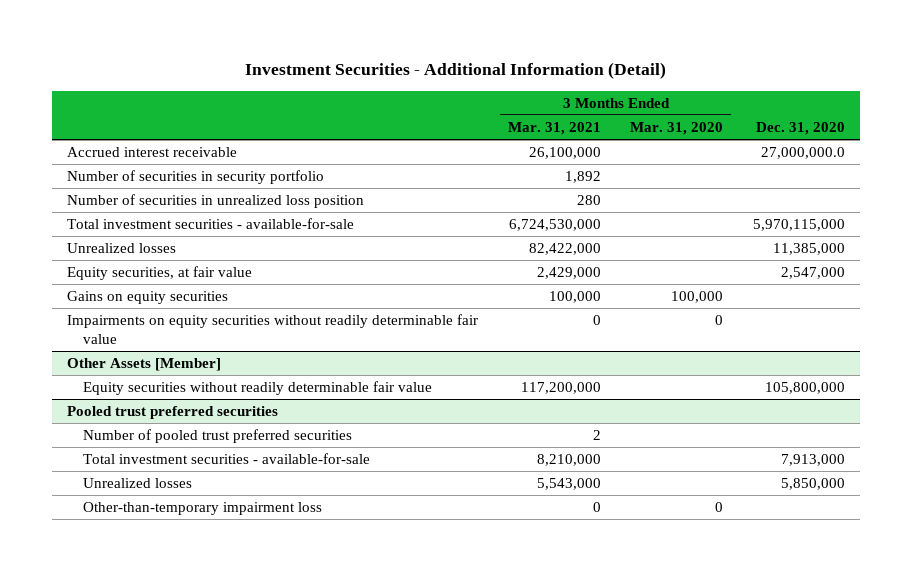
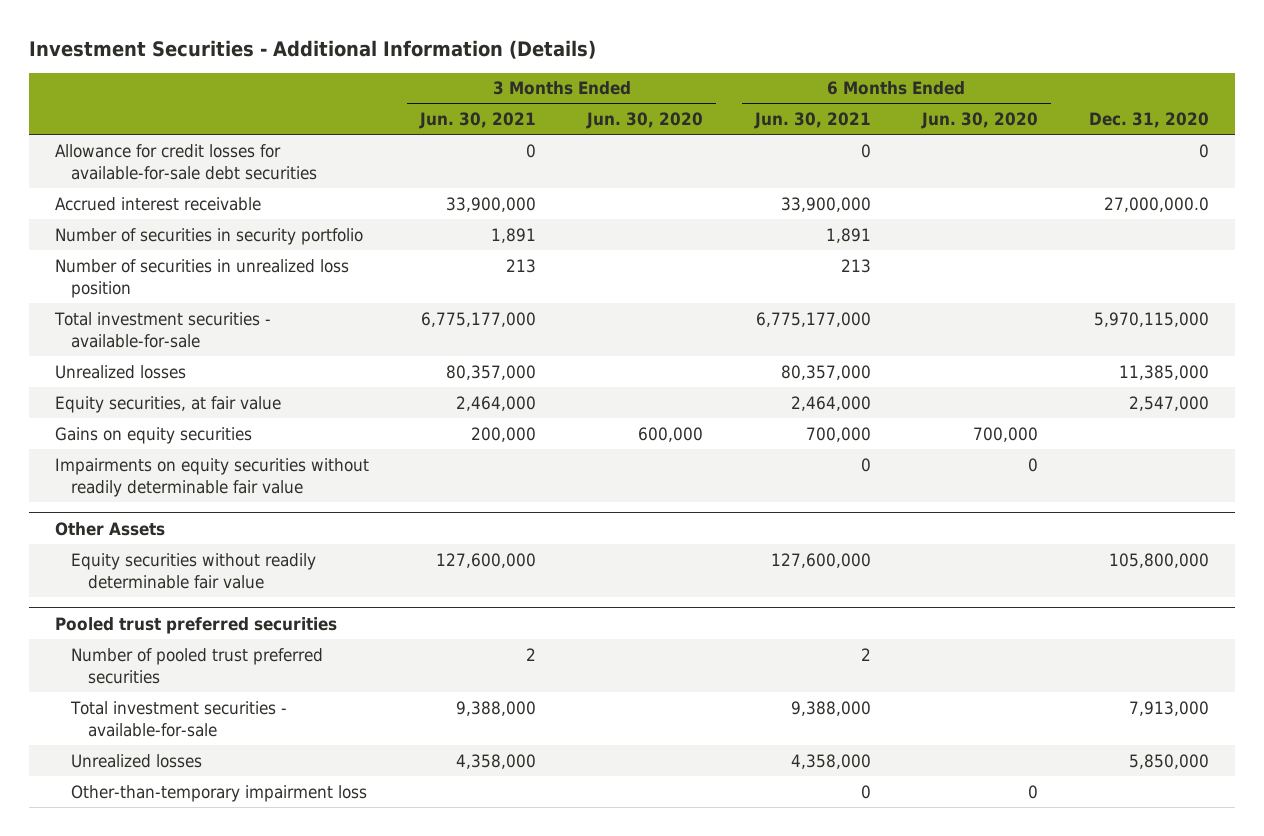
- Investment Securities - Additional Information (Detail)
+ Investment Securities - Additional Information (Details)
- | 3 Months Ended Mar. 31, 2021 | 3 Months Ended Mar. 31, 2020 | Dec. 31, 2020
+ | 3 Months Ended Jun. 30, 2021 | 3 Months Ended Jun. 30, 2020 | 6 Months Ended Jun. 30, 2021 | 6 Months Ended Jun. 30, 2020 | Dec. 31, 2020
+ Allowance for credit losses for available-for-sale debt securities | 0 | | 0 | | 0
- Other Assets [Member]
+ Other Assets

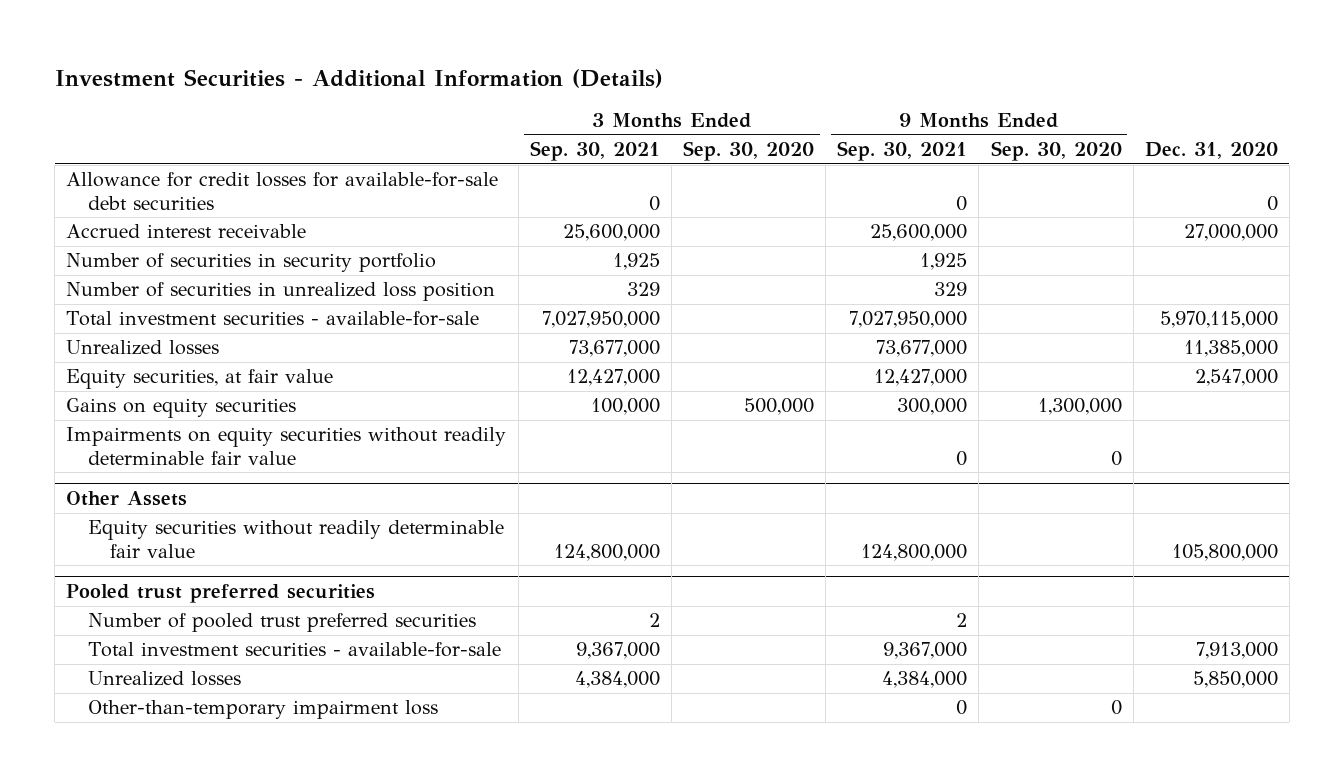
- | 3 Months Ended Jun. 30, 2021 | 3 Months Ended Jun. 30, 2020 | 6 Months Ended Jun. 30, 2021 | 6 Months Ended Jun. 30, 2020 | Dec. 31, 2020
+ | 3 Months Ended Sep. 30, 2021 | 3 Months Ended Sep. 30, 2020 | 9 Months Ended Sep. 30, 2021 | 9 Months Ended Sep. 30, 2020 | Dec. 31, 2020
- Accrued interest receivable | 33,900,000 | | 33,900,000 | | 27,000,000.0
+ Accrued interest receivable | 25,600,000 | | 25,600,000 | | 27,000,000

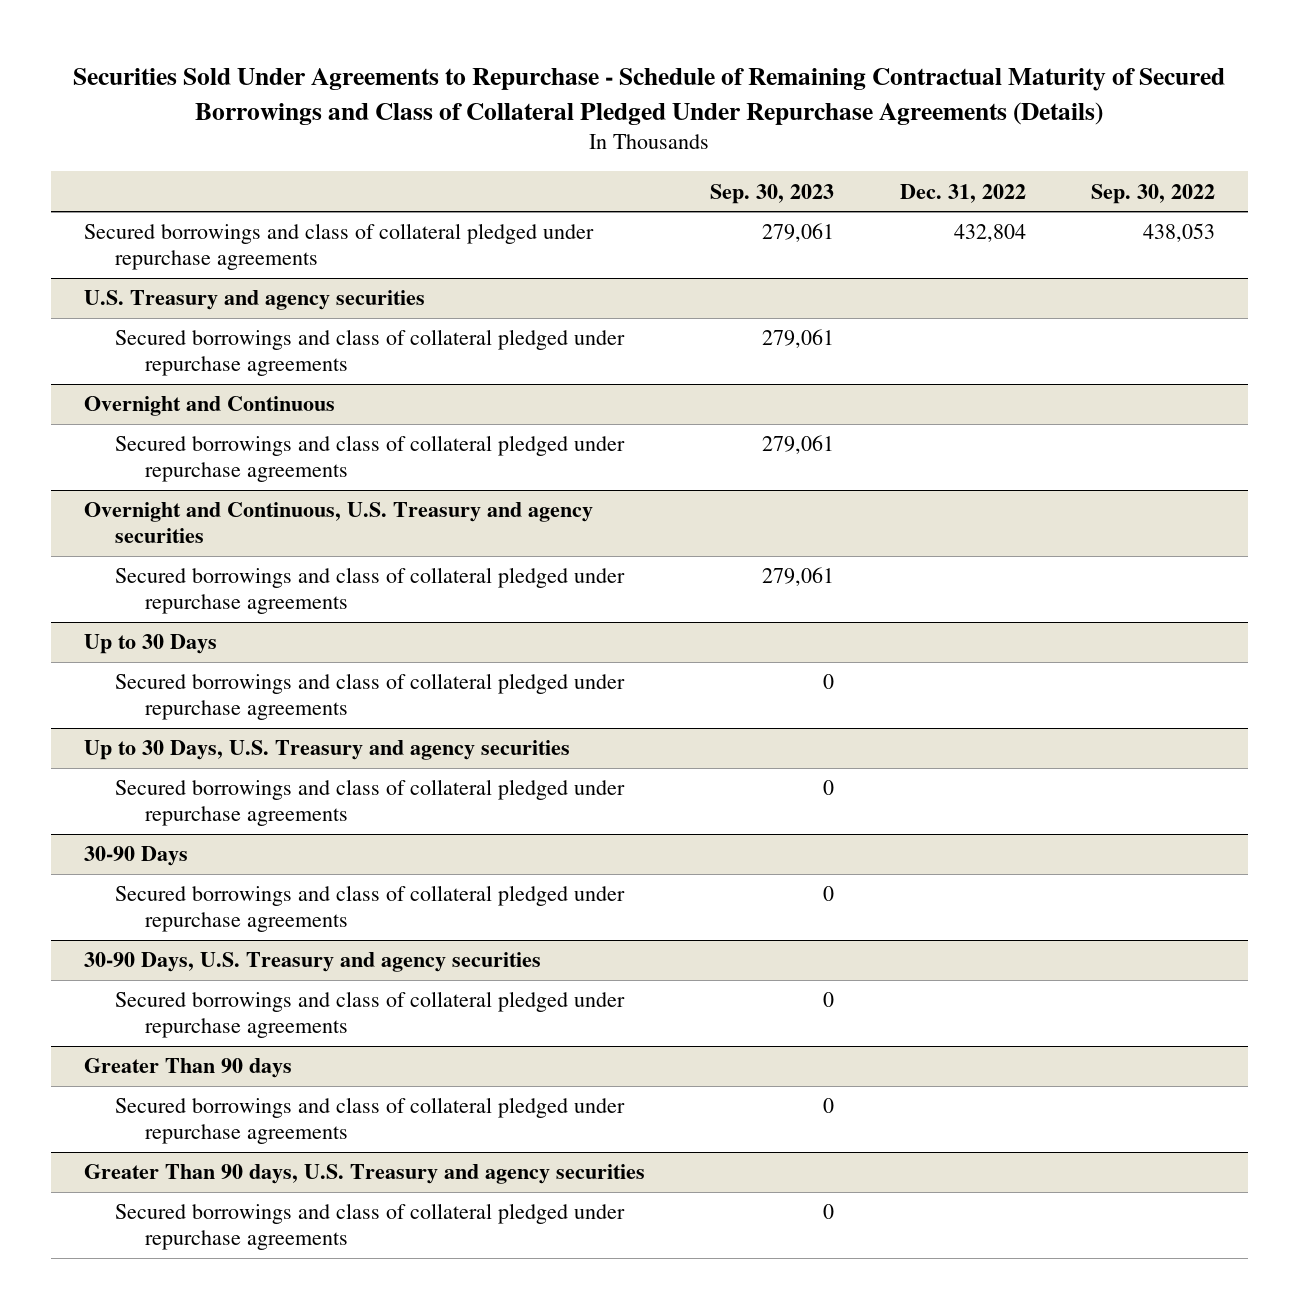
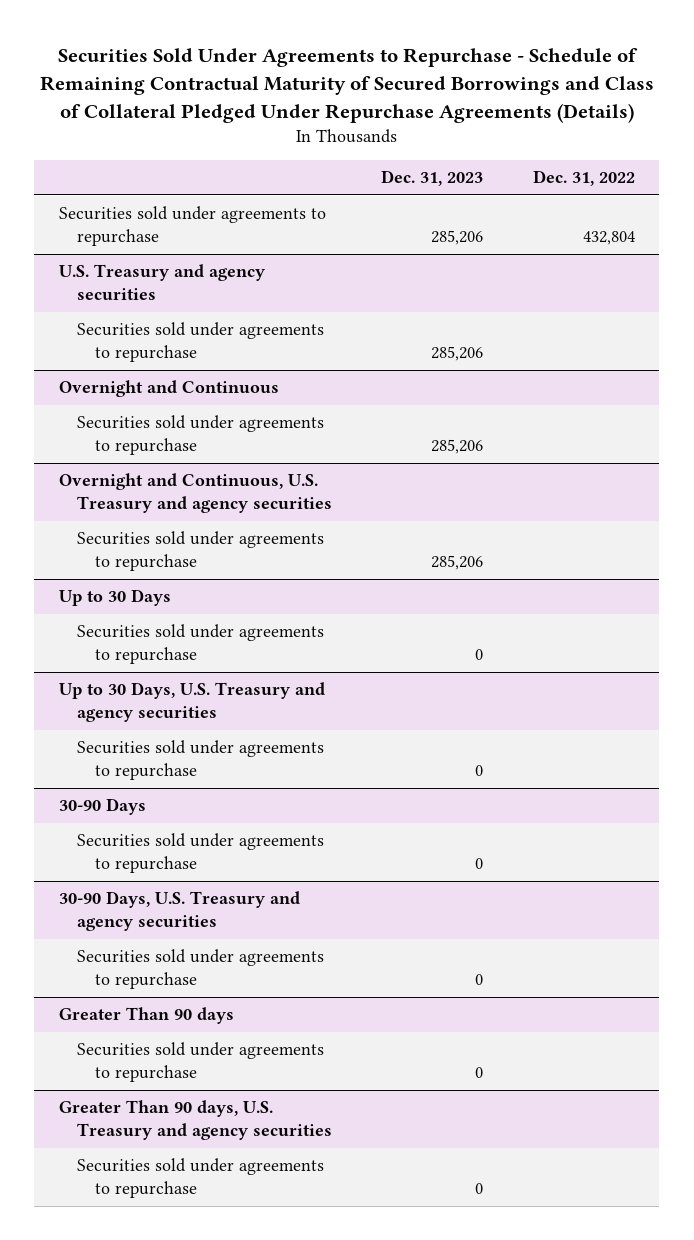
- | Sep. 30, 2023 | Dec. 31, 2022 | Sep. 30, 2022
+ | Dec. 31, 2023 | Dec. 31, 2022
- Secured borrowings and class of collateral pledged under repurchase agreements | 279,061 | 432,804 | 438,053
+ Securities sold under agreements to repurchase | 285,206 | 432,804
@ U.S. Treasury and agency securities
- Secured borrowings and class of collateral pledged under repurchase agreements | 279,061 | |
+ Securities sold under agreements to repurchase | 285,206 |
@ Overnight and Continuous
- Secured borrowings and class of collateral pledged under repurchase agreements | 279,061 | |
+ Securities sold under agreements to repurchase | 285,206 |
@ Overnight and Continuous, U.S. Treasury and agency securities
- Secured borrowings and class of collateral pledged under repurchase agreements | 279,061 | |
+ Securities sold under agreements to repurchase | 285,206 |
@ Up to 30 Days
- Secured borrowings and class of collateral pledged under repurchase agreements | 0 | |
+ Securities sold under agreements to repurchase | 0 |
@ Up to 30 Days, U.S. Treasury and agency securities
- Secured borrowings and class of collateral pledged under repurchase agreements | 0 | |
+ Securities sold under agreements to repurchase | 0 |
@ 30-90 Days
- Secured borrowings and class of collateral pledged under repurchase agreements | 0 | |
+ Securities sold under agreements to repurchase | 0 |
@ 30-90 Days, U.S. Treasury and agency securities
- Secured borrowings and class of collateral pledged under repurchase agreements | 0 | |
+ Securities sold under agreements to repurchase | 0 |
@ Greater Than 90 days
- Secured borrowings and class of collateral pledged under repurchase agreements | 0 | |
+ Securities sold under agreements to repurchase | 0 |
@ Greater Than 90 days, U.S. Treasury and agency securities
- Secured borrowings and class of collateral pledged under repurchase agreements | 0 | |
+ Securities sold under agreements to repurchase | 0 |

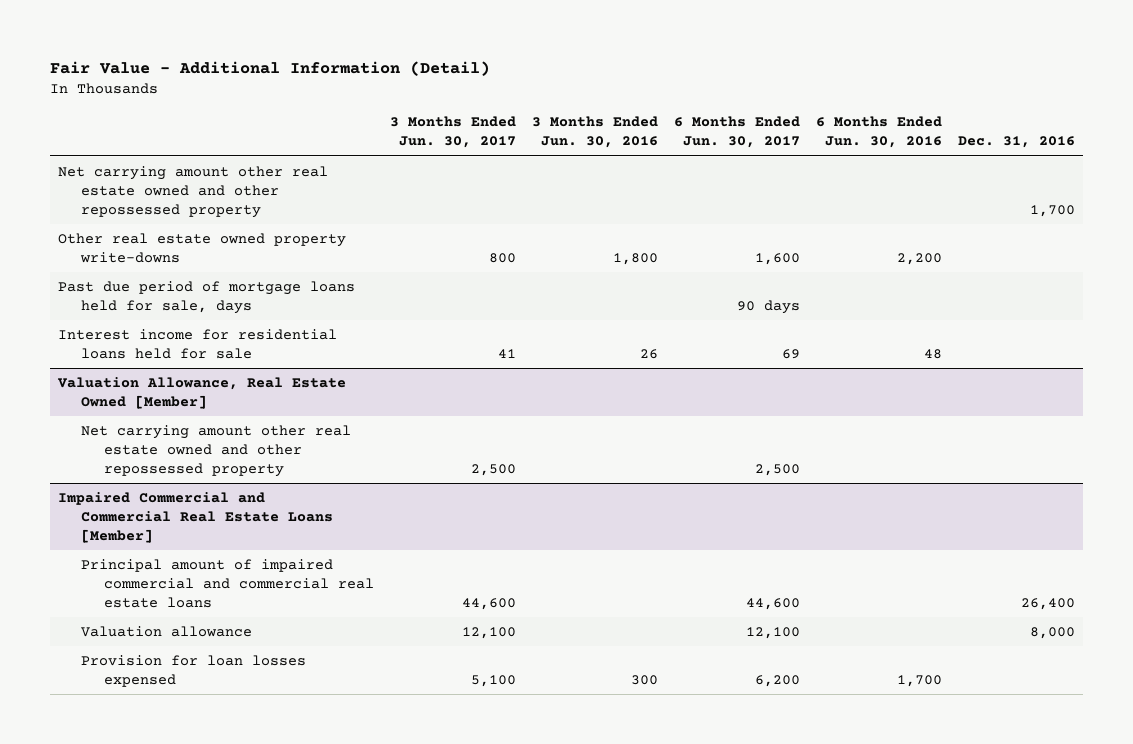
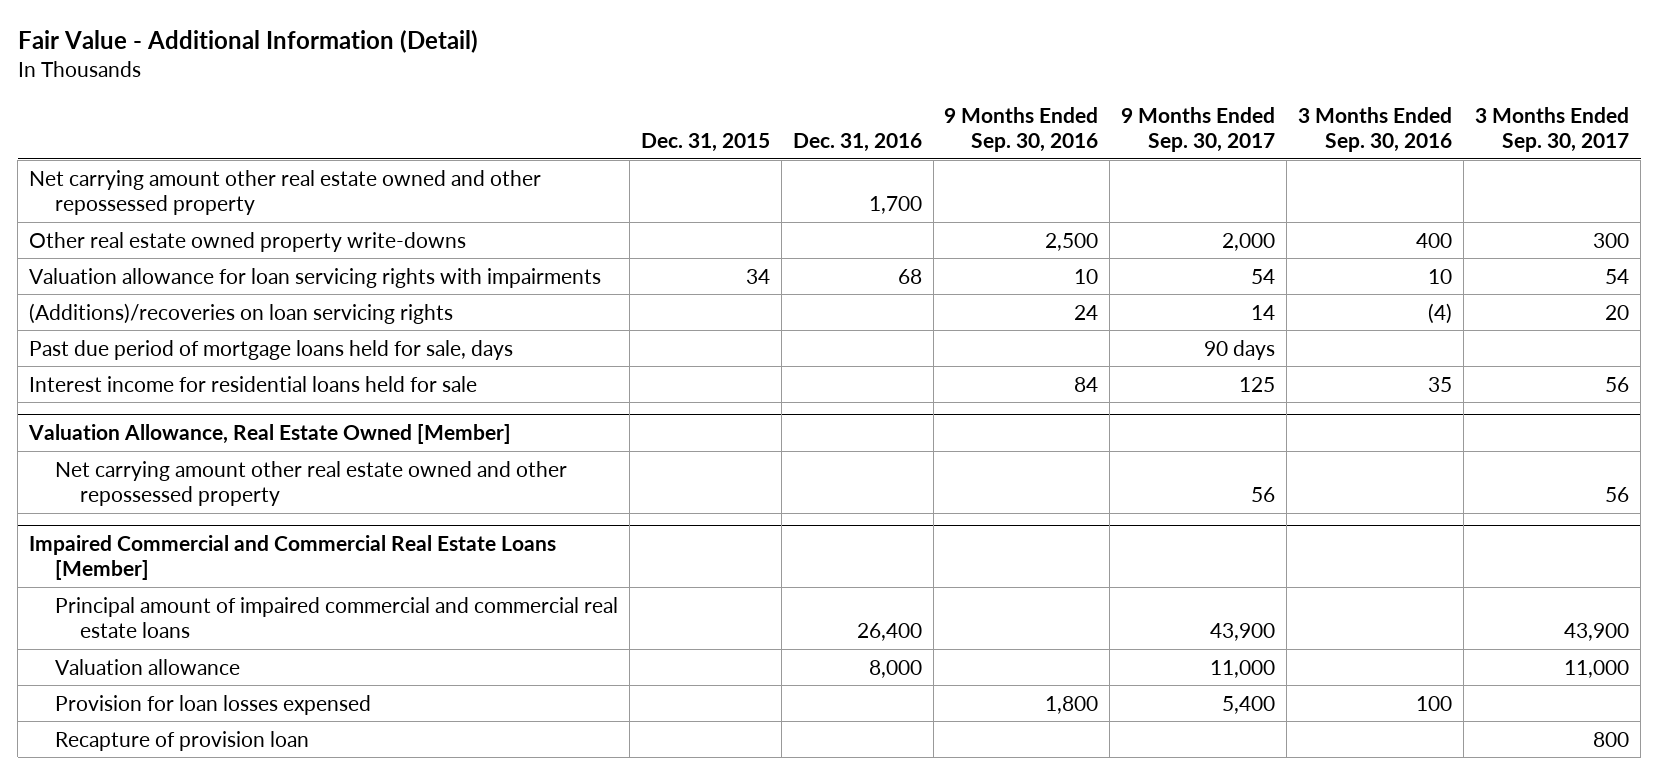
- | 3 Months Ended Jun. 30, 2017 | 3 Months Ended Jun. 30, 2016 | 6 Months Ended Jun. 30, 2017 | 6 Months Ended Jun. 30, 2016 | Dec. 31, 2016
+ | Dec. 31, 2015 | Dec. 31, 2016 | 9 Months Ended Sep. 30, 2016 | 9 Months Ended Sep. 30, 2017 | 3 Months Ended Sep. 30, 2016 | 3 Months Ended Sep. 30, 2017
+ Valuation allowance for loan servicing rights with impairments | 34 | 68 | 10 | 54 | 10 | 54
+ (Additions)/recoveries on loan servicing rights | | | 24 | 14 | (4) | 20
@ Impaired Commercial and Commercial Real Estate Loans [Member]
+ Recapture of provision loan | | | | | | 800

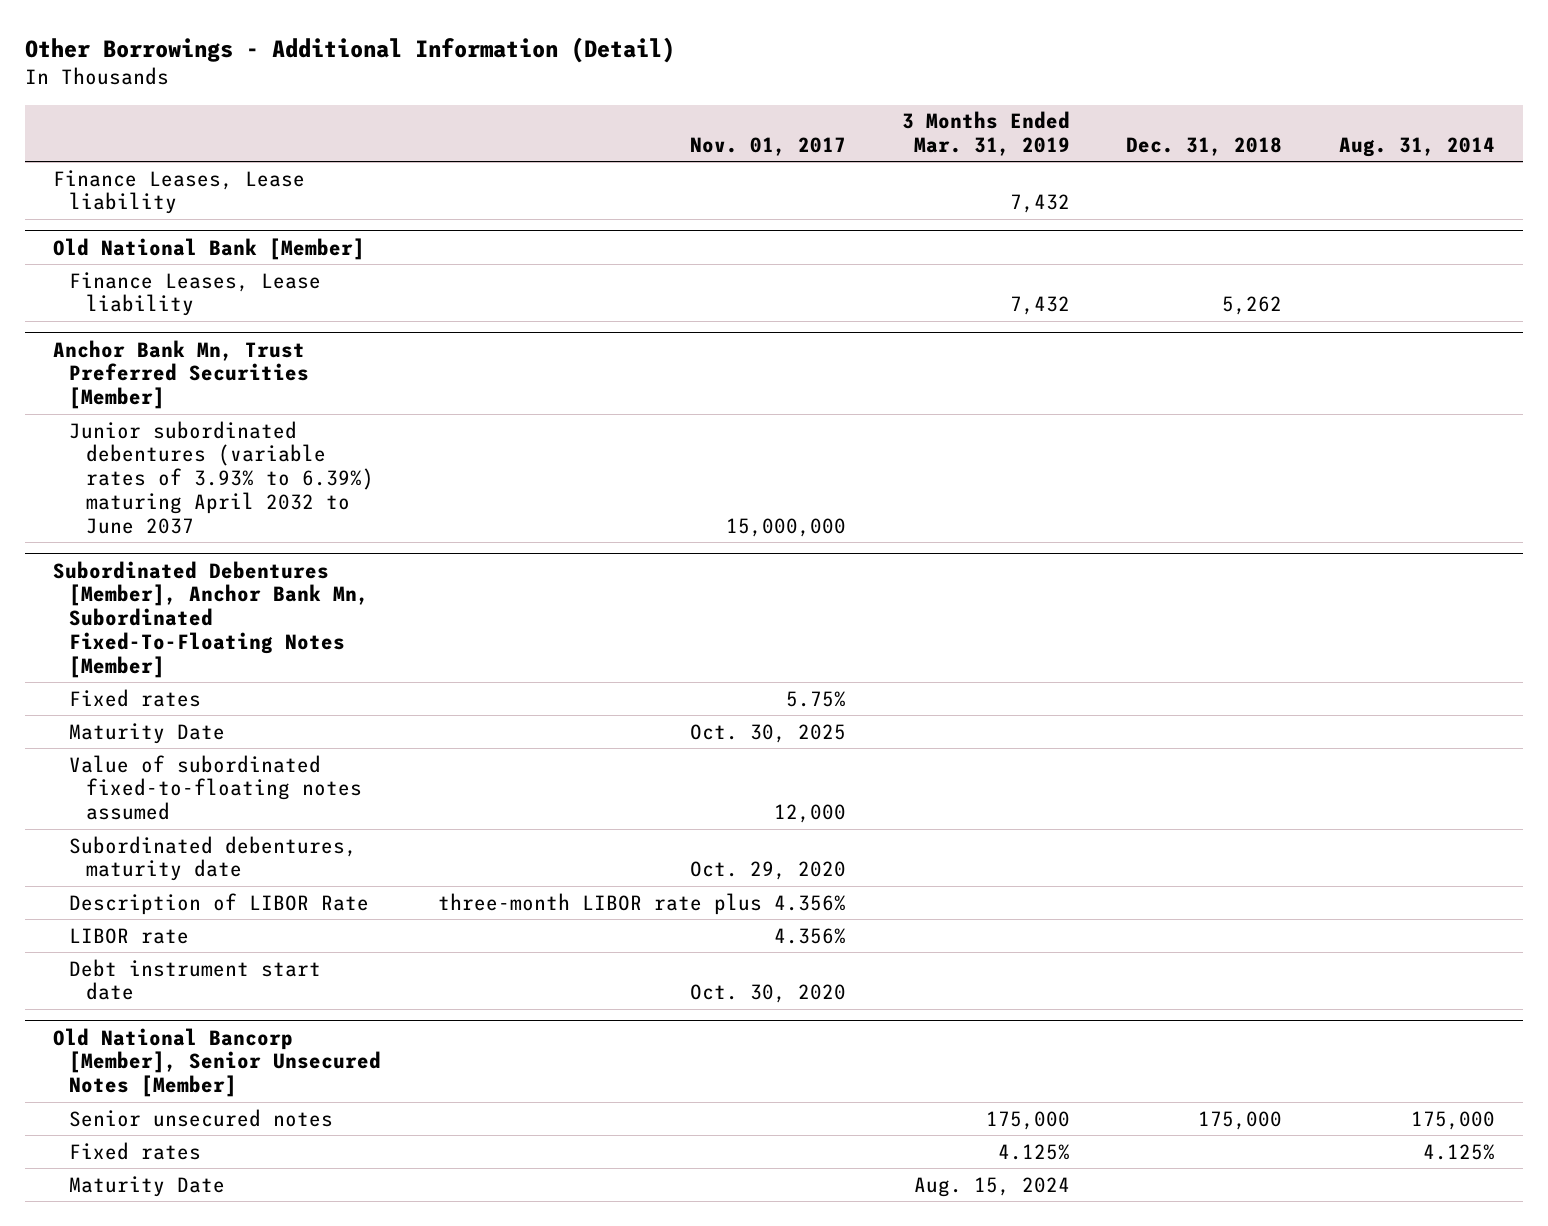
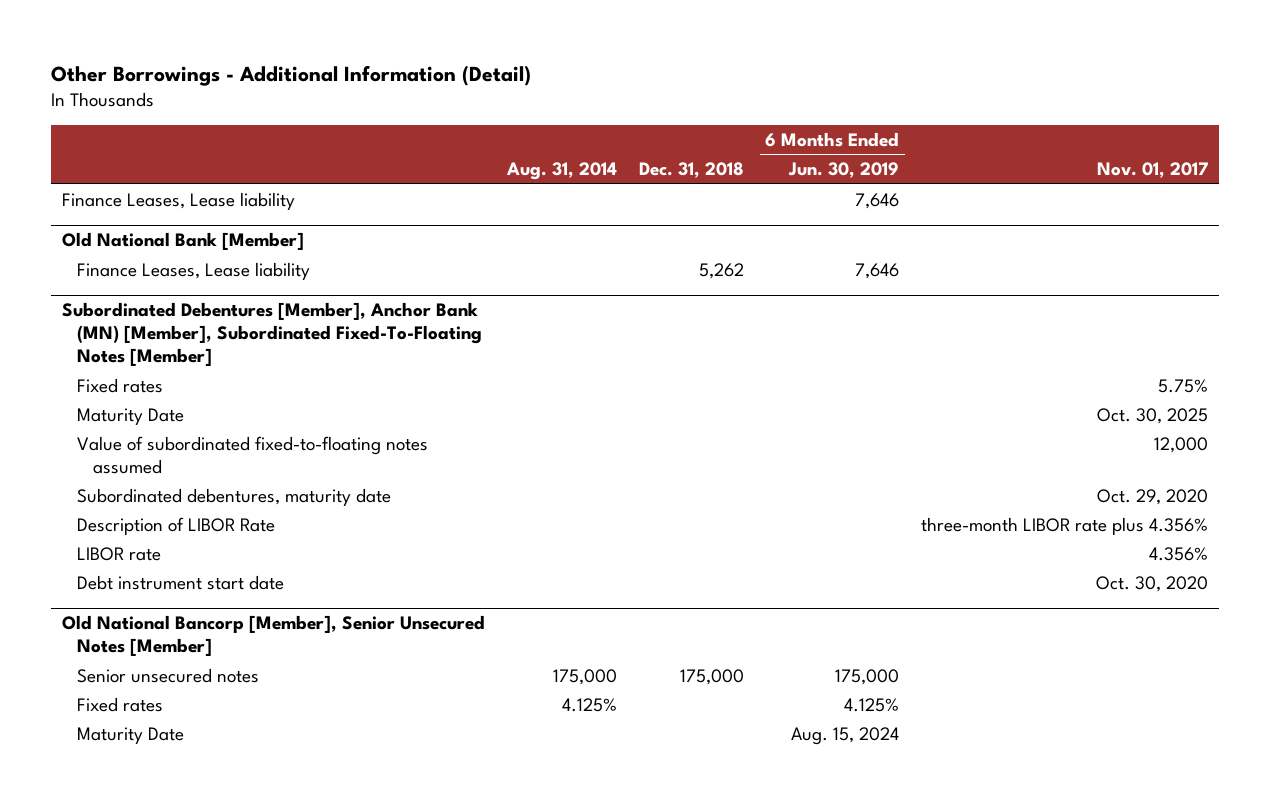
- | Nov. 01, 2017 | 3 Months Ended Mar. 31, 2019 | Dec. 31, 2018 | Aug. 31, 2014
+ | Aug. 31, 2014 | Dec. 31, 2018 | 6 Months Ended Jun. 30, 2019 | Nov. 01, 2017
- Anchor Bank Mn, Trust Preferred Securities [Member]
- Junior subordinated debentures (variable rates of 3.93% to 6.39%) maturing April 2032 to June 2037 | 15,000,000 | | |
- Subordinated Debentures [Member], Anchor Bank Mn, Subordinated Fixed-To-Floating Notes [Member]
+ Subordinated Debentures [Member], Anchor Bank (MN) [Member], Subordinated Fixed-To-Floating Notes [Member]

